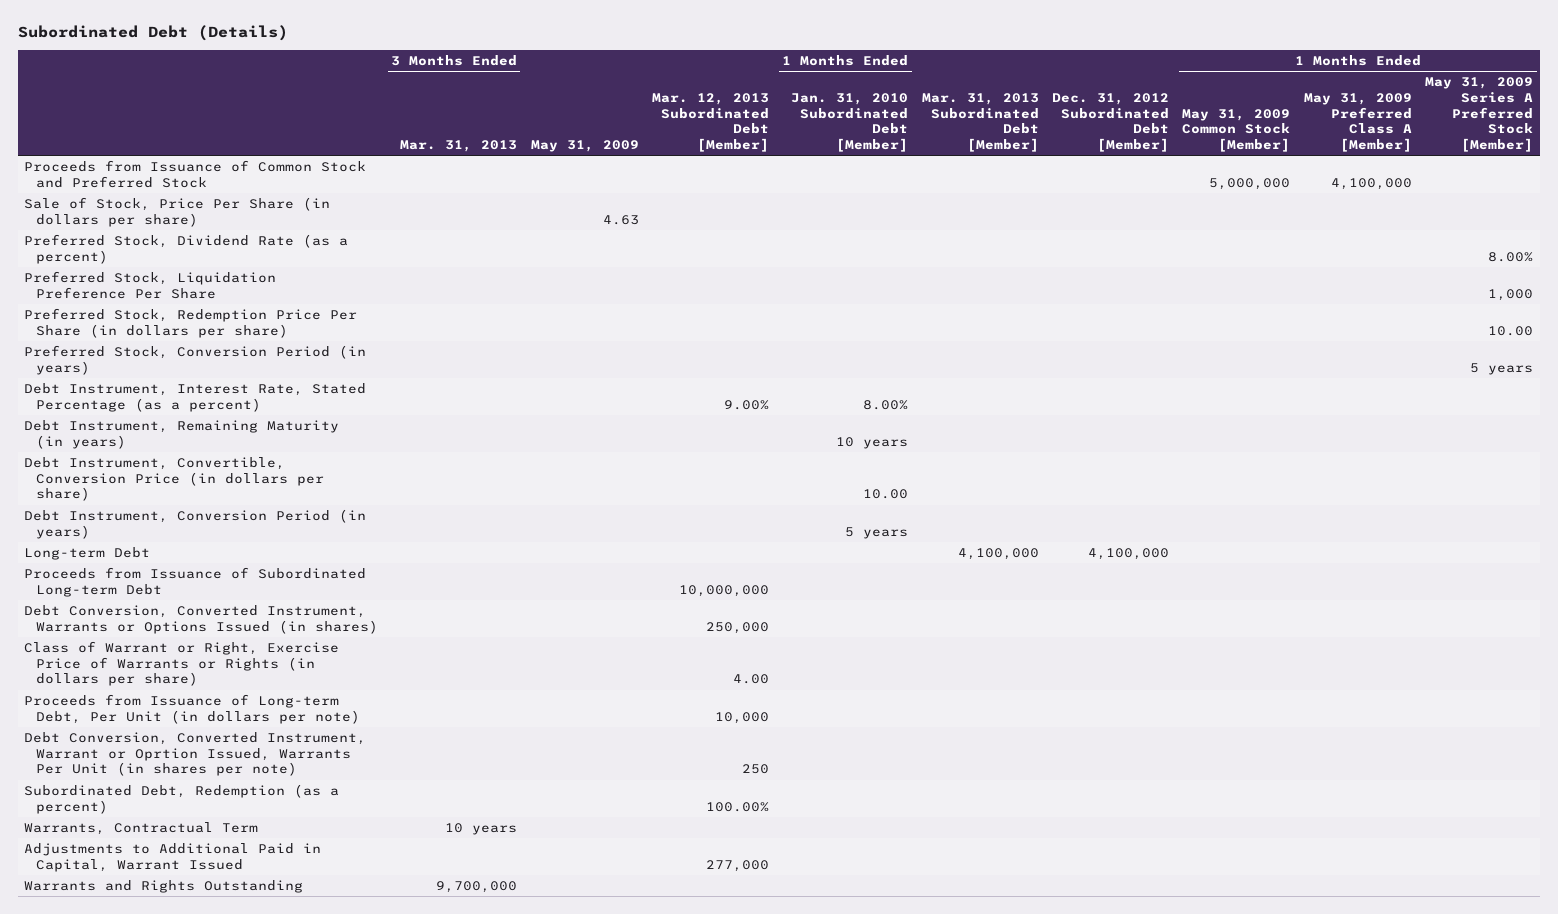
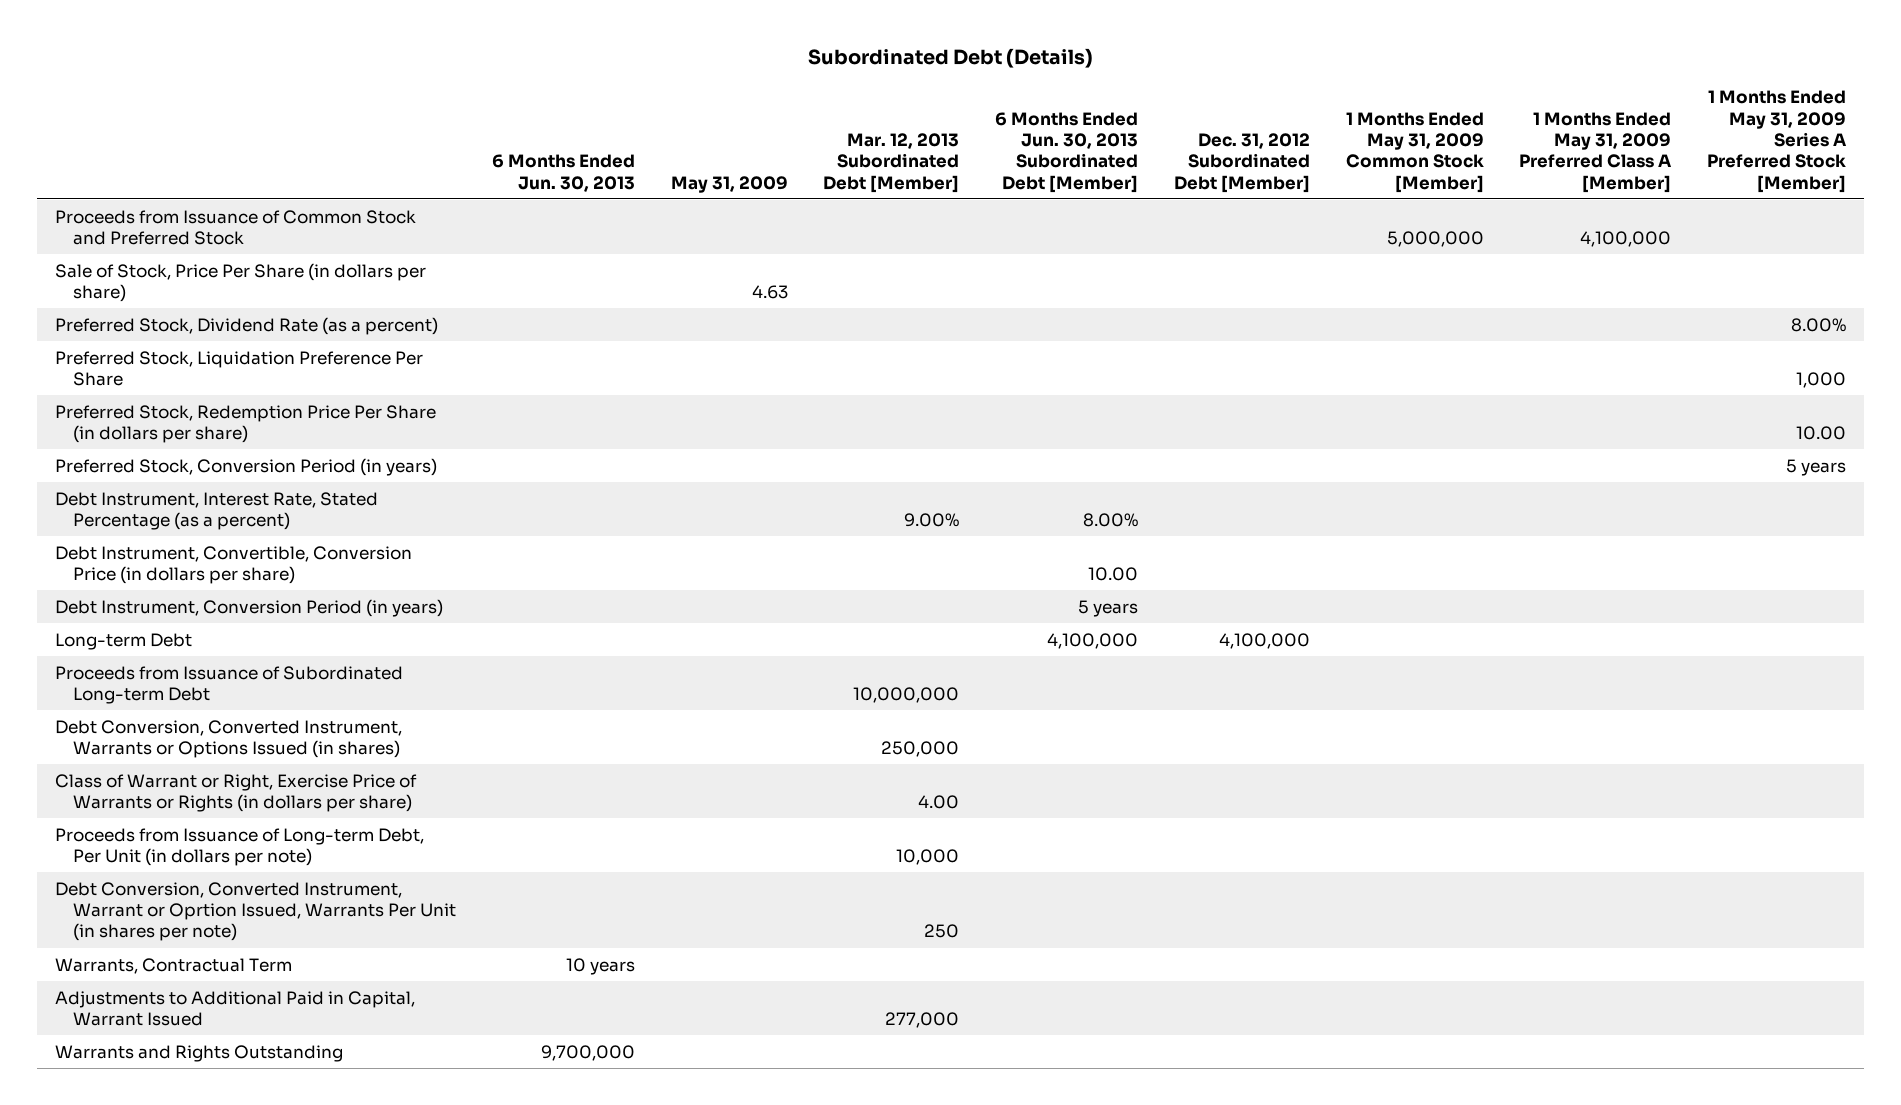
- | 3 Months Ended Mar. 31, 2013 | May 31, 2009 | Mar. 12, 2013 Subordinated Debt [Member] | 1 Months Ended Jan. 31, 2010 Subordinated Debt [Member] | Mar. 31, 2013 Subordinated Debt [Member] | Dec. 31, 2012 Subordinated Debt [Member] | 1 Months Ended May 31, 2009 Common Stock [Member] | 1 Months Ended May 31, 2009 Preferred Class A [Member] | 1 Months Ended May 31, 2009 Series A Preferred Stock [Member]
+ | 6 Months Ended Jun. 30, 2013 | May 31, 2009 | Mar. 12, 2013 Subordinated Debt [Member] | 6 Months Ended Jun. 30, 2013 Subordinated Debt [Member] | Dec. 31, 2012 Subordinated Debt [Member] | 1 Months Ended May 31, 2009 Common Stock [Member] | 1 Months Ended May 31, 2009 Preferred Class A [Member] | 1 Months Ended May 31, 2009 Series A Preferred Stock [Member]
- Debt Instrument, Remaining Maturity (in years) | | | | 10 years | | | | |
- Subordinated Debt, Redemption (as a percent) | | | 100.00% | | | | | |

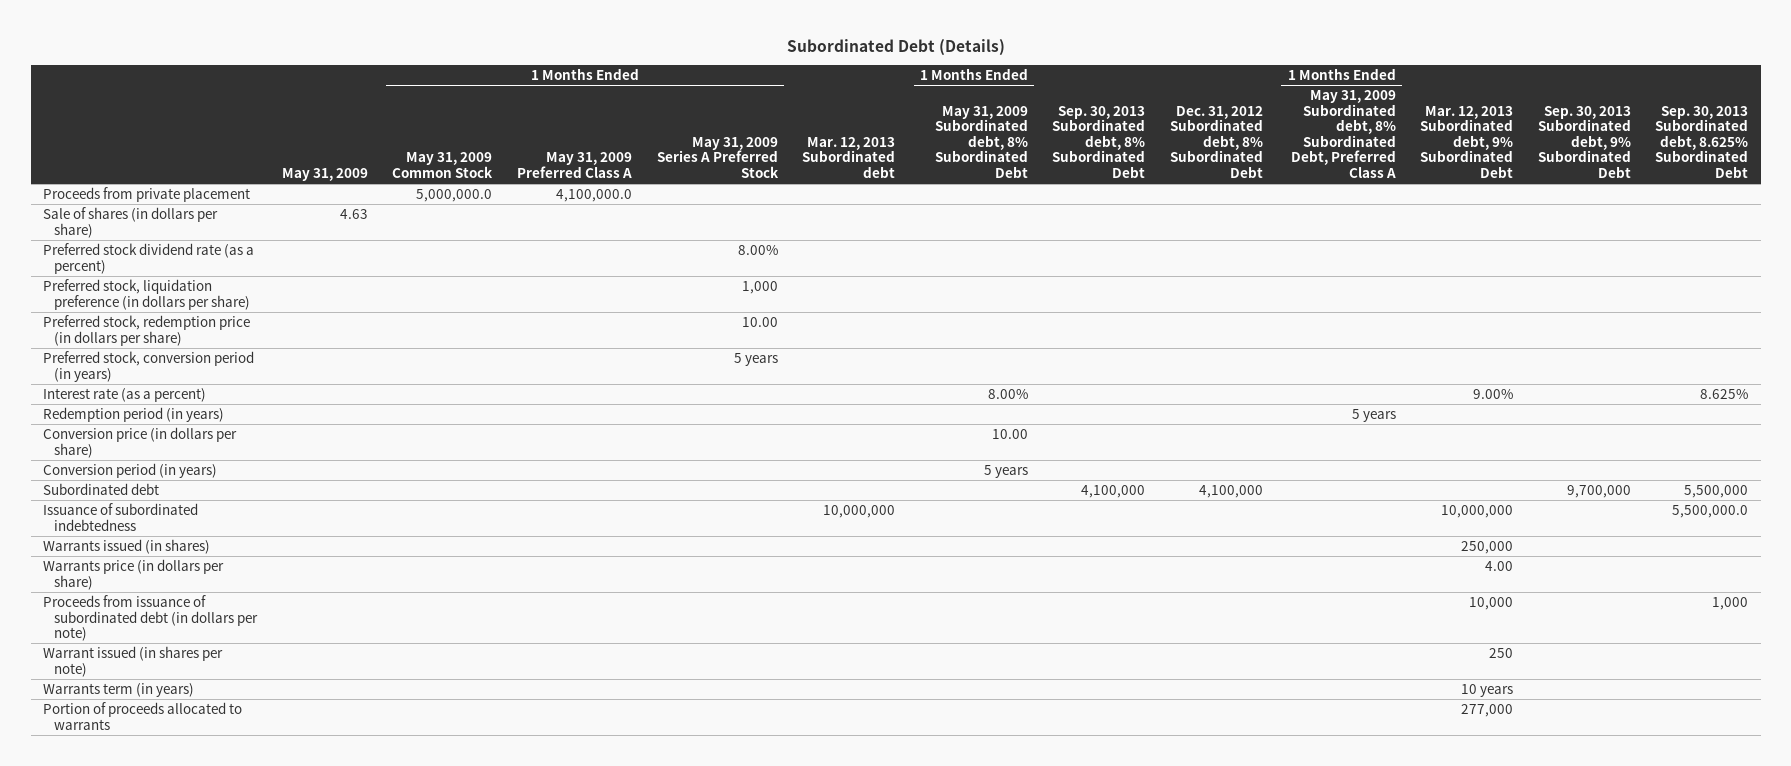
- | 6 Months Ended Jun. 30, 2013 | May 31, 2009 | Mar. 12, 2013 Subordinated Debt [Member] | 6 Months Ended Jun. 30, 2013 Subordinated Debt [Member] | Dec. 31, 2012 Subordinated Debt [Member] | 1 Months Ended May 31, 2009 Common Stock [Member] | 1 Months Ended May 31, 2009 Preferred Class A [Member] | 1 Months Ended May 31, 2009 Series A Preferred Stock [Member]
+ | May 31, 2009 | 1 Months Ended May 31, 2009 Common Stock | 1 Months Ended May 31, 2009 Preferred Class A | 1 Months Ended May 31, 2009 Series A Preferred Stock | Mar. 12, 2013 Subordinated debt | 1 Months Ended May 31, 2009 Subordinated debt, 8% Subordinated Debt | Sep. 30, 2013 Subordinated debt, 8% Subordinated Debt | Dec. 31, 2012 Subordinated debt, 8% Subordinated Debt | 1 Months Ended May 31, 2009 Subordinated debt, 8% Subordinated Debt, Preferred Class A | Mar. 12, 2013 Subordinated debt, 9% Subordinated Debt | Sep. 30, 2013 Subordinated debt, 9% Subordinated Debt | Sep. 30, 2013 Subordinated debt, 8.625% Subordinated Debt
- Proceeds from Issuance of Common Stock and Preferred Stock | | | | | | 5,000,000 | 4,100,000 |
- Sale of Stock, Price Per Share (in dollars per share) | | 4.63 | | | | | |
- Preferred Stock, Dividend Rate (as a percent) | | | | | | | | 8.00%
- Preferred Stock, Liquidation Preference Per Share | | | | | | | | 1,000
- Preferred Stock, Redemption Price Per Share (in dollars per share) | | | | | | | | 10.00
- Preferred Stock, Conversion Period (in years) | | | | | | | | 5 years
- Debt Instrument, Interest Rate, Stated Percentage (as a percent) | | | 9.00% | 8.00% | | | |
- Debt Instrument, Convertible, Conversion Price (in dollars per share) | | | | 10.00 | | | |
- Debt Instrument, Conversion Period (in years) | | | | 5 years | | | |
- Long-term Debt | | | | 4,100,000 | 4,100,000 | | |
- Proceeds from Issuance of Subordinated Long-term Debt | | | 10,000,000 | | | | |
- Debt Conversion, Converted Instrument, Warrants or Options Issued (in shares) | | | 250,000 | | | | |
- Class of Warrant or Right, Exercise Price of Warrants or Rights (in dollars per share) | | | 4.00 | | | | |
- Proceeds from Issuance of Long-term Debt, Per Unit (in dollars per note) | | | 10,000 | | | | |
- Debt Conversion, Converted Instrument, Warrant or Oprtion Issued, Warrants Per Unit (in shares per note) | | | 250 | | | | |
- Warrants, Contractual Term | 10 years | | | | | | |
- Adjustments to Additional Paid in Capital, Warrant Issued | | | 277,000 | | | | |
- Warrants and Rights Outstanding | 9,700,000 | | | | | | |
+ Proceeds from private placement | | 5,000,000.0 | 4,100,000.0 | | | | | | | | |
+ Sale of shares (in dollars per share) | 4.63 | | | | | | | | | | |
+ Preferred stock dividend rate (as a percent) | | | | 8.00% | | | | | | | |
+ Preferred stock, liquidation preference (in dollars per share) | | | | 1,000 | | | | | | | |
+ Preferred stock, redemption price (in dollars per share) | | | | 10.00 | | | | | | | |
+ Preferred stock, conversion period (in years) | | | | 5 years | | | | | | | |
+ Interest rate (as a percent) | | | | | | 8.00% | | | | 9.00% | | 8.625%
+ Redemption period (in years) | | | | | | | | | 5 years | | |
+ Conversion price (in dollars per share) | | | | | | 10.00 | | | | | |
+ Conversion period (in years) | | | | | | 5 years | | | | | |
+ Subordinated debt | | | | | | | 4,100,000 | 4,100,000 | | | 9,700,000 | 5,500,000
+ Issuance of subordinated indebtedness | | | | | 10,000,000 | | | | | 10,000,000 | | 5,500,000.0
+ Warrants issued (in shares) | | | | | | | | | | 250,000 | |
+ Warrants price (in dollars per share) | | | | | | | | | | 4.00 | |
+ Proceeds from issuance of subordinated debt (in dollars per note) | | | | | | | | | | 10,000 | | 1,000
+ Warrant issued (in shares per note) | | | | | | | | | | 250 | |
+ Warrants term (in years) | | | | | | | | | | 10 years | |
+ Portion of proceeds allocated to warrants | | | | | | | | | | 277,000 | |

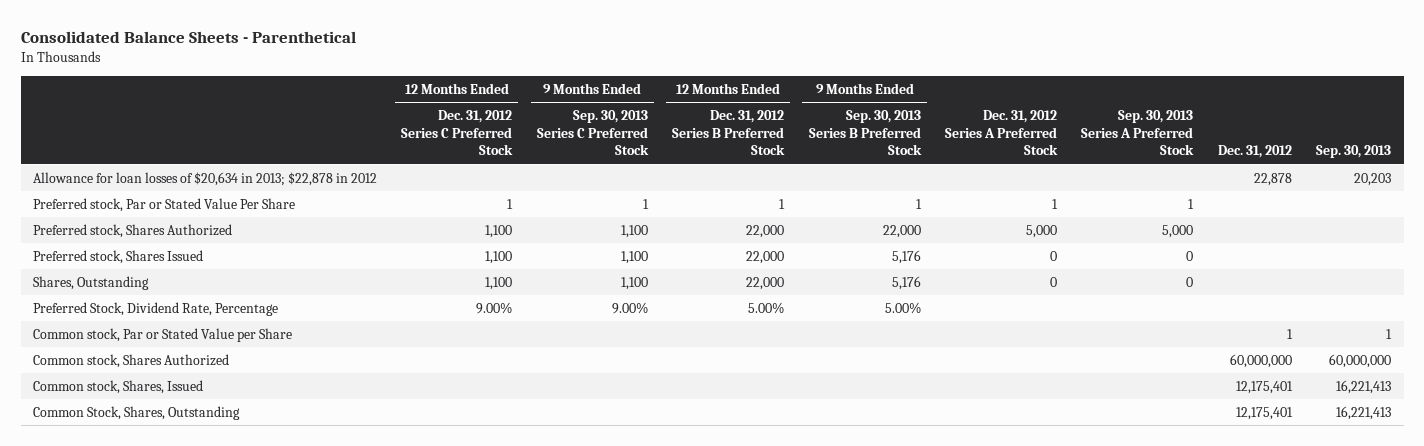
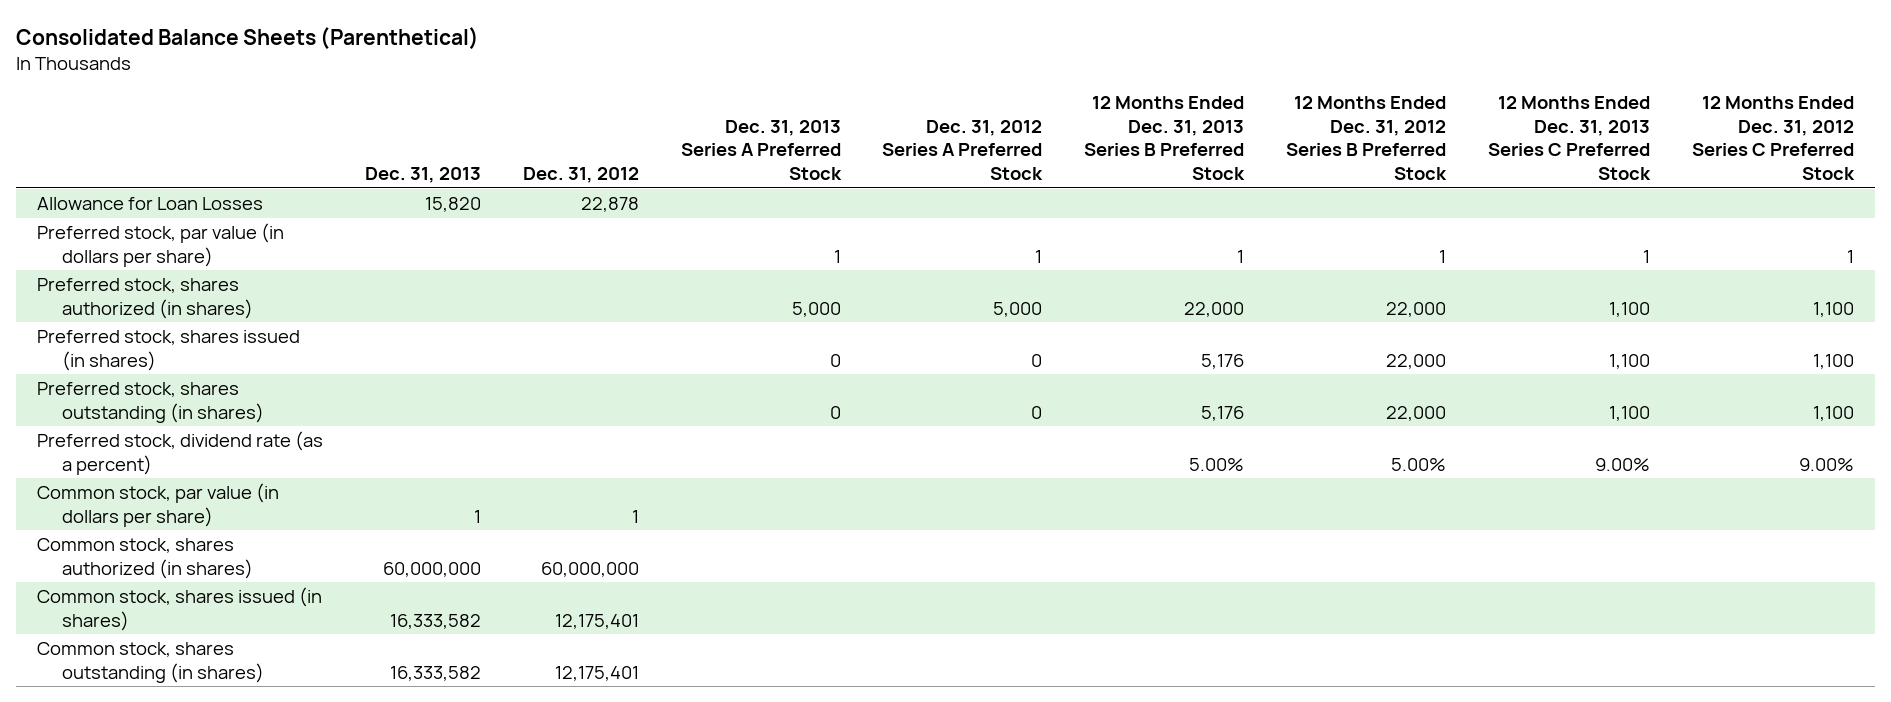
- Consolidated Balance Sheets - Parenthetical
+ Consolidated Balance Sheets (Parenthetical)
- | 12 Months Ended Dec. 31, 2012 Series C Preferred Stock | 9 Months Ended Sep. 30, 2013 Series C Preferred Stock | 12 Months Ended Dec. 31, 2012 Series B Preferred Stock | 9 Months Ended Sep. 30, 2013 Series B Preferred Stock | Dec. 31, 2012 Series A Preferred Stock | Sep. 30, 2013 Series A Preferred Stock | Dec. 31, 2012 | Sep. 30, 2013
+ | Dec. 31, 2013 | Dec. 31, 2012 | Dec. 31, 2013 Series A Preferred Stock | Dec. 31, 2012 Series A Preferred Stock | 12 Months Ended Dec. 31, 2013 Series B Preferred Stock | 12 Months Ended Dec. 31, 2012 Series B Preferred Stock | 12 Months Ended Dec. 31, 2013 Series C Preferred Stock | 12 Months Ended Dec. 31, 2012 Series C Preferred Stock
- Allowance for loan losses of $20,634 in 2013; $22,878 in 2012 | | | | | | | 22,878 | 20,203
- Preferred stock, Par or Stated Value Per Share | 1 | 1 | 1 | 1 | 1 | 1 | |
- Preferred stock, Shares Authorized | 1,100 | 1,100 | 22,000 | 22,000 | 5,000 | 5,000 | |
- Preferred stock, Shares Issued | 1,100 | 1,100 | 22,000 | 5,176 | 0 | 0 | |
- Shares, Outstanding | 1,100 | 1,100 | 22,000 | 5,176 | 0 | 0 | |
- Preferred Stock, Dividend Rate, Percentage | 9.00% | 9.00% | 5.00% | 5.00% | | | |
- Common stock, Par or Stated Value per Share | | | | | | | 1 | 1
- Common stock, Shares Authorized | | | | | | | 60,000,000 | 60,000,000
- Common stock, Shares, Issued | | | | | | | 12,175,401 | 16,221,413
- Common Stock, Shares, Outstanding | | | | | | | 12,175,401 | 16,221,413
+ Allowance for Loan Losses | 15,820 | 22,878 | | | | | |
+ Preferred stock, par value (in dollars per share) | | | 1 | 1 | 1 | 1 | 1 | 1
+ Preferred stock, shares authorized (in shares) | | | 5,000 | 5,000 | 22,000 | 22,000 | 1,100 | 1,100
+ Preferred stock, shares issued (in shares) | | | 0 | 0 | 5,176 | 22,000 | 1,100 | 1,100
+ Preferred stock, shares outstanding (in shares) | | | 0 | 0 | 5,176 | 22,000 | 1,100 | 1,100
+ Preferred stock, dividend rate (as a percent) | | | | | 5.00% | 5.00% | 9.00% | 9.00%
+ Common stock, par value (in dollars per share) | 1 | 1 | | | | | |
+ Common stock, shares authorized (in shares) | 60,000,000 | 60,000,000 | | | | | |
+ Common stock, shares issued (in shares) | 16,333,582 | 12,175,401 | | | | | |
+ Common stock, shares outstanding (in shares) | 16,333,582 | 12,175,401 | | | | | |

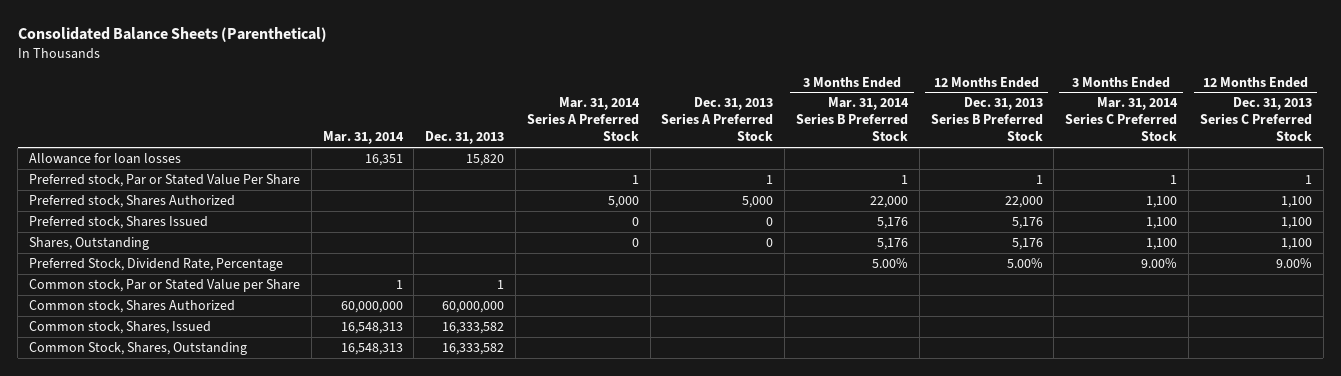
- | Dec. 31, 2013 | Dec. 31, 2012 | Dec. 31, 2013 Series A Preferred Stock | Dec. 31, 2012 Series A Preferred Stock | 12 Months Ended Dec. 31, 2013 Series B Preferred Stock | 12 Months Ended Dec. 31, 2012 Series B Preferred Stock | 12 Months Ended Dec. 31, 2013 Series C Preferred Stock | 12 Months Ended Dec. 31, 2012 Series C Preferred Stock
+ | Mar. 31, 2014 | Dec. 31, 2013 | Mar. 31, 2014 Series A Preferred Stock | Dec. 31, 2013 Series A Preferred Stock | 3 Months Ended Mar. 31, 2014 Series B Preferred Stock | 12 Months Ended Dec. 31, 2013 Series B Preferred Stock | 3 Months Ended Mar. 31, 2014 Series C Preferred Stock | 12 Months Ended Dec. 31, 2013 Series C Preferred Stock
- Allowance for Loan Losses | 15,820 | 22,878 | | | | | |
- Preferred stock, par value (in dollars per share) | | | 1 | 1 | 1 | 1 | 1 | 1
- Preferred stock, shares authorized (in shares) | | | 5,000 | 5,000 | 22,000 | 22,000 | 1,100 | 1,100
- Preferred stock, shares issued (in shares) | | | 0 | 0 | 5,176 | 22,000 | 1,100 | 1,100
- Preferred stock, shares outstanding (in shares) | | | 0 | 0 | 5,176 | 22,000 | 1,100 | 1,100
- Preferred stock, dividend rate (as a percent) | | | | | 5.00% | 5.00% | 9.00% | 9.00%
- Common stock, par value (in dollars per share) | 1 | 1 | | | | | |
- Common stock, shares authorized (in shares) | 60,000,000 | 60,000,000 | | | | | |
- Common stock, shares issued (in shares) | 16,333,582 | 12,175,401 | | | | | |
- Common stock, shares outstanding (in shares) | 16,333,582 | 12,175,401 | | | | | |
+ Allowance for loan losses | 16,351 | 15,820 | | | | | |
+ Preferred stock, Par or Stated Value Per Share | | | 1 | 1 | 1 | 1 | 1 | 1
+ Preferred stock, Shares Authorized | | | 5,000 | 5,000 | 22,000 | 22,000 | 1,100 | 1,100
+ Preferred stock, Shares Issued | | | 0 | 0 | 5,176 | 5,176 | 1,100 | 1,100
+ Shares, Outstanding | | | 0 | 0 | 5,176 | 5,176 | 1,100 | 1,100
+ Preferred Stock, Dividend Rate, Percentage | | | | | 5.00% | 5.00% | 9.00% | 9.00%
+ Common stock, Par or Stated Value per Share | 1 | 1 | | | | | |
+ Common stock, Shares Authorized | 60,000,000 | 60,000,000 | | | | | |
+ Common stock, Shares, Issued | 16,548,313 | 16,333,582 | | | | | |
+ Common Stock, Shares, Outstanding | 16,548,313 | 16,333,582 | | | | | |

